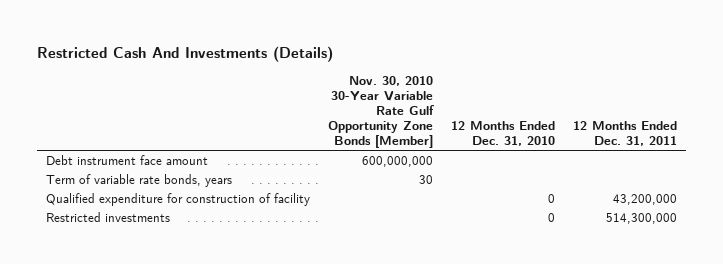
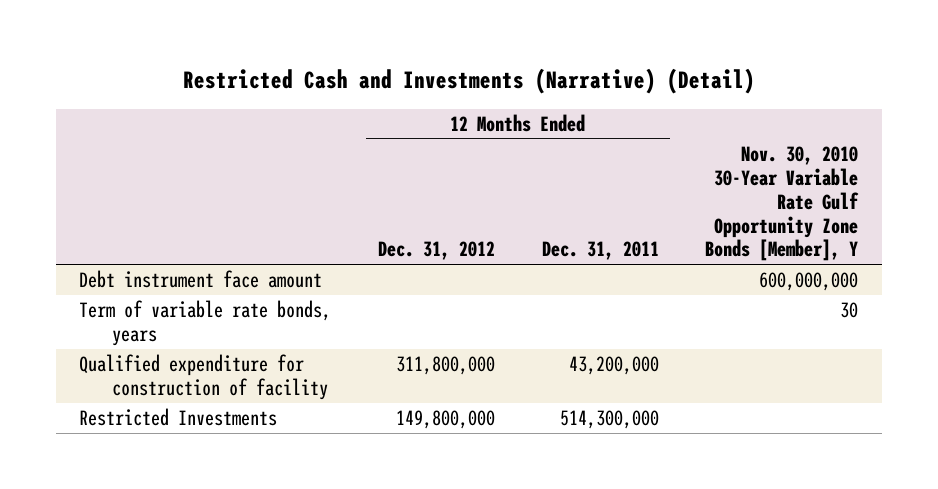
- Restricted Cash And Investments (Details)
+ Restricted Cash and Investments (Narrative) (Detail)
- | Nov. 30, 2010 30-Year Variable Rate Gulf Opportunity Zone Bonds [Member] | 12 Months Ended Dec. 31, 2010 | 12 Months Ended Dec. 31, 2011
+ | 12 Months Ended Dec. 31, 2012 | 12 Months Ended Dec. 31, 2011 | Nov. 30, 2010 30-Year Variable Rate Gulf Opportunity Zone Bonds [Member], Y
- Restricted investments | | 0 | 514,300,000
+ Restricted Investments | 149,800,000 | 514,300,000 |

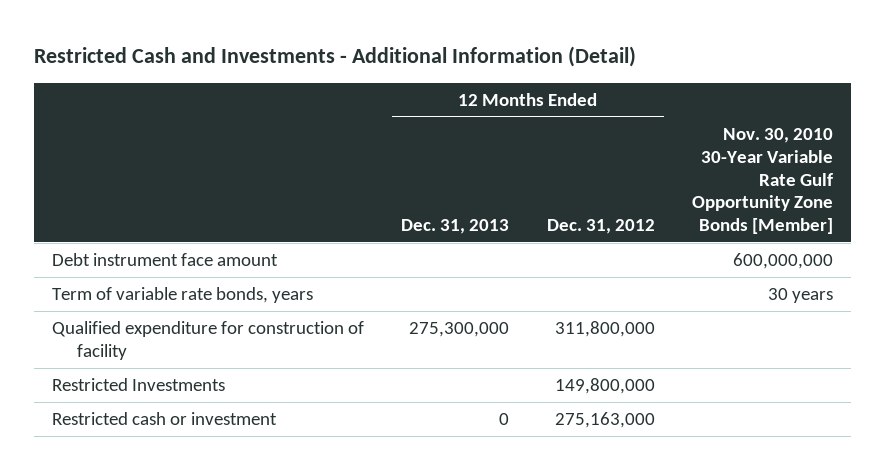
- Restricted Cash and Investments (Narrative) (Detail)
+ Restricted Cash and Investments - Additional Information (Detail)
- | 12 Months Ended Dec. 31, 2012 | 12 Months Ended Dec. 31, 2011 | Nov. 30, 2010 30-Year Variable Rate Gulf Opportunity Zone Bonds [Member], Y
+ | 12 Months Ended Dec. 31, 2013 | 12 Months Ended Dec. 31, 2012 | Nov. 30, 2010 30-Year Variable Rate Gulf Opportunity Zone Bonds [Member]
+ Restricted cash or investment | 0 | 275,163,000 |

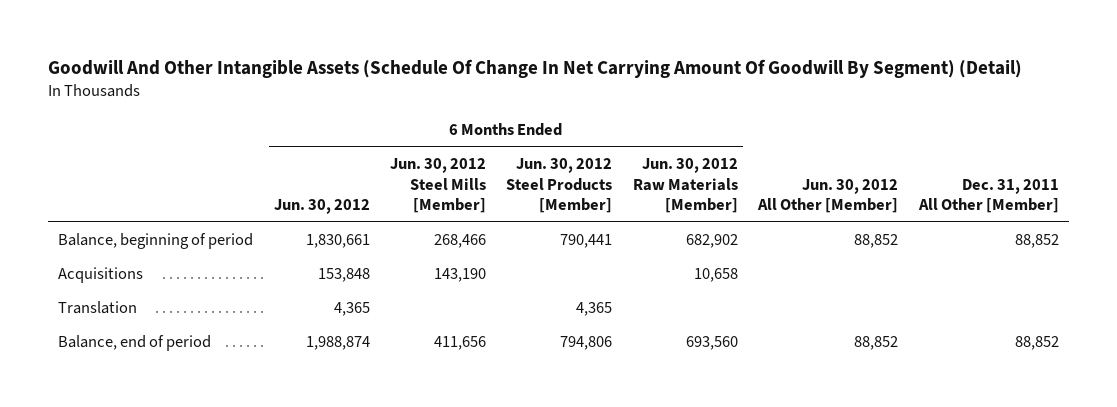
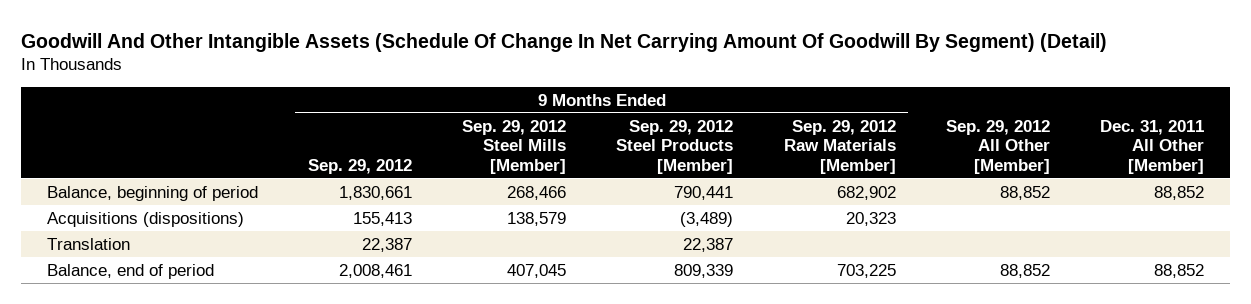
- | 6 Months Ended Jun. 30, 2012 | 6 Months Ended Jun. 30, 2012 Steel Mills [Member] | 6 Months Ended Jun. 30, 2012 Steel Products [Member] | 6 Months Ended Jun. 30, 2012 Raw Materials [Member] | Jun. 30, 2012 All Other [Member] | Dec. 31, 2011 All Other [Member]
+ | 9 Months Ended Sep. 29, 2012 | 9 Months Ended Sep. 29, 2012 Steel Mills [Member] | 9 Months Ended Sep. 29, 2012 Steel Products [Member] | 9 Months Ended Sep. 29, 2012 Raw Materials [Member] | Sep. 29, 2012 All Other [Member] | Dec. 31, 2011 All Other [Member]
- Acquisitions | 153,848 | 143,190 | | 10,658 | |
+ Acquisitions (dispositions) | 155,413 | 138,579 | (3,489) | 20,323 | |

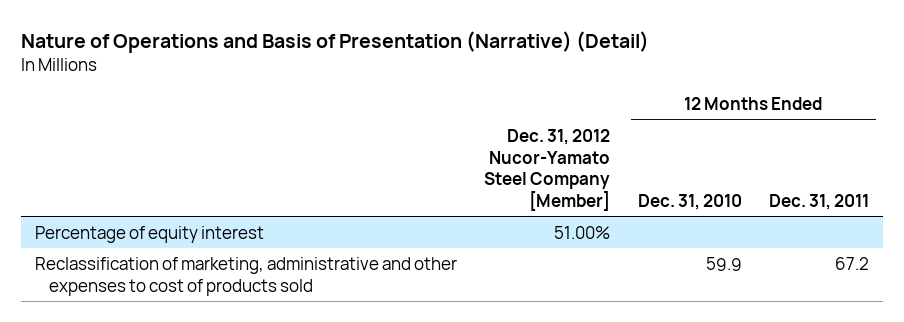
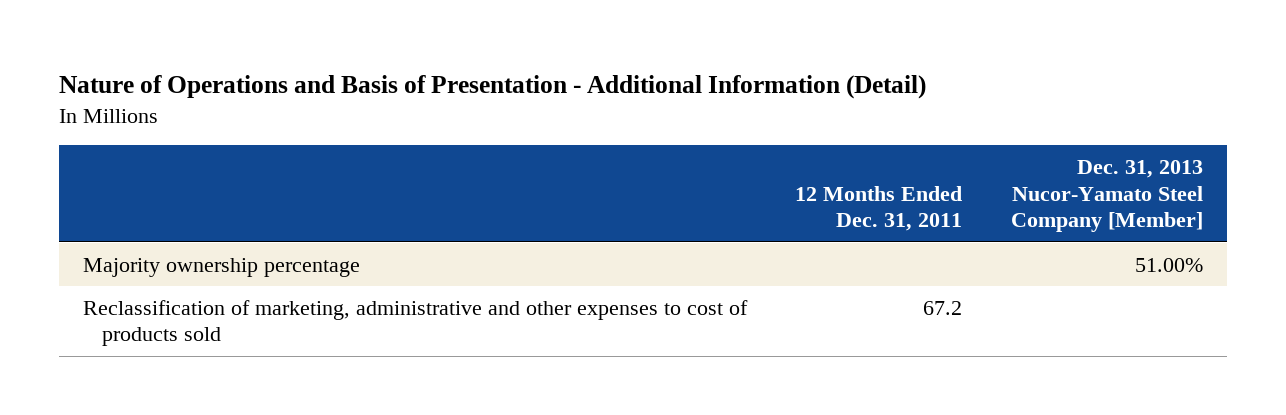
- Nature of Operations and Basis of Presentation (Narrative) (Detail)
+ Nature of Operations and Basis of Presentation - Additional Information (Detail)
- | Dec. 31, 2012 Nucor-Yamato Steel Company [Member] | 12 Months Ended Dec. 31, 2010 | 12 Months Ended Dec. 31, 2011
+ | 12 Months Ended Dec. 31, 2011 | Dec. 31, 2013 Nucor-Yamato Steel Company [Member]
- Percentage of equity interest | 51.00% | |
+ Majority ownership percentage | | 51.00%

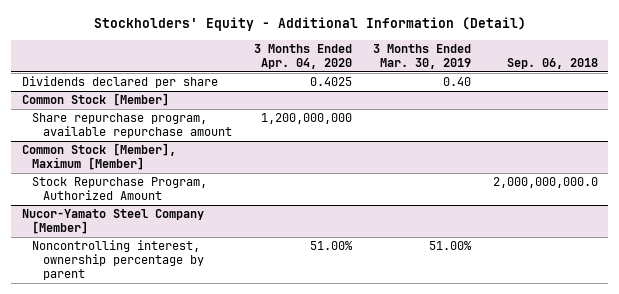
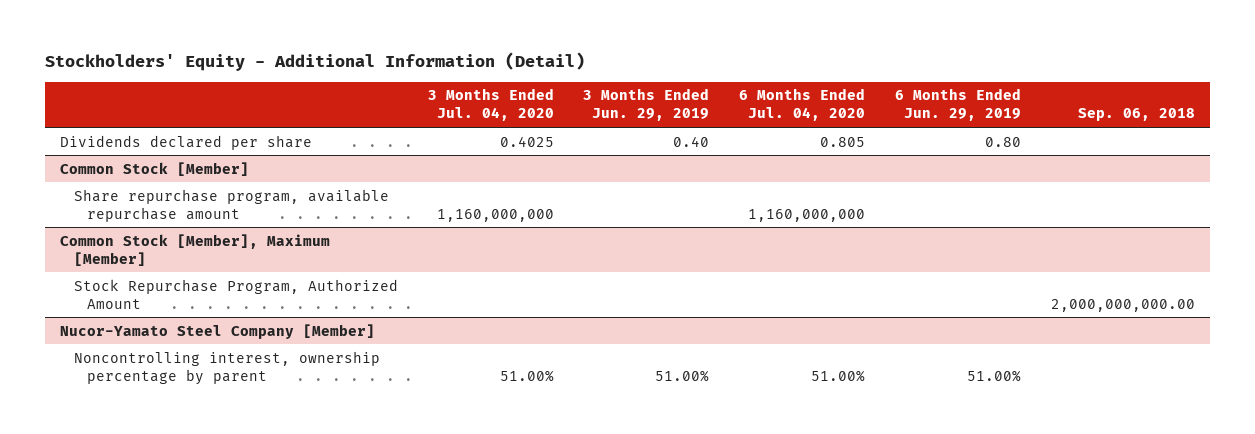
- | 3 Months Ended Apr. 04, 2020 | 3 Months Ended Mar. 30, 2019 | Sep. 06, 2018
+ | 3 Months Ended Jul. 04, 2020 | 3 Months Ended Jun. 29, 2019 | 6 Months Ended Jul. 04, 2020 | 6 Months Ended Jun. 29, 2019 | Sep. 06, 2018
@ Common Stock [Member], Maximum [Member]
- Stock Repurchase Program, Authorized Amount | | | 2,000,000,000.0
+ Stock Repurchase Program, Authorized Amount | | | | | 2,000,000,000.00

